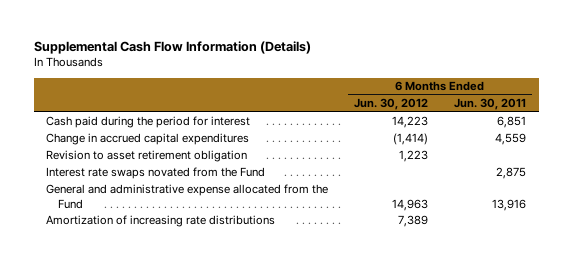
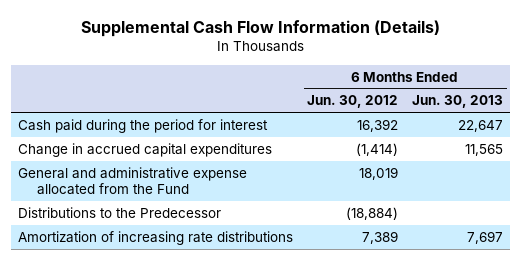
- | 6 Months Ended Jun. 30, 2012 | 6 Months Ended Jun. 30, 2011
+ | 6 Months Ended Jun. 30, 2012 | 6 Months Ended Jun. 30, 2013
- Cash paid during the period for interest | 14,223 | 6,851
+ Cash paid during the period for interest | 16,392 | 22,647
- Revision to asset retirement obligation | 1,223 |
- Interest rate swaps novated from the Fund | | 2,875
- General and administrative expense allocated from the Fund | 14,963 | 13,916
+ General and administrative expense allocated from the Fund | 18,019 |
+ Distributions to the Predecessor | (18,884) |

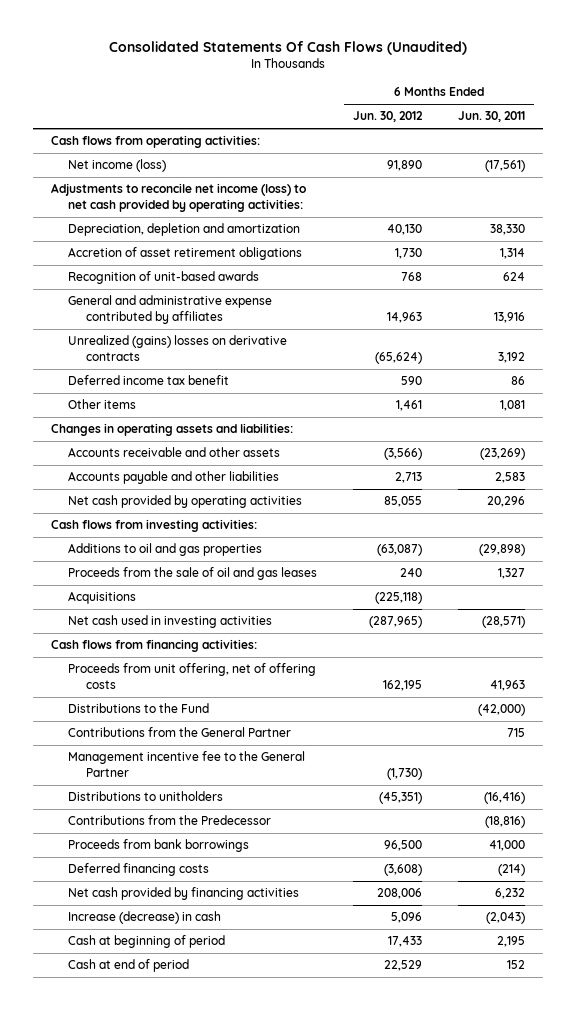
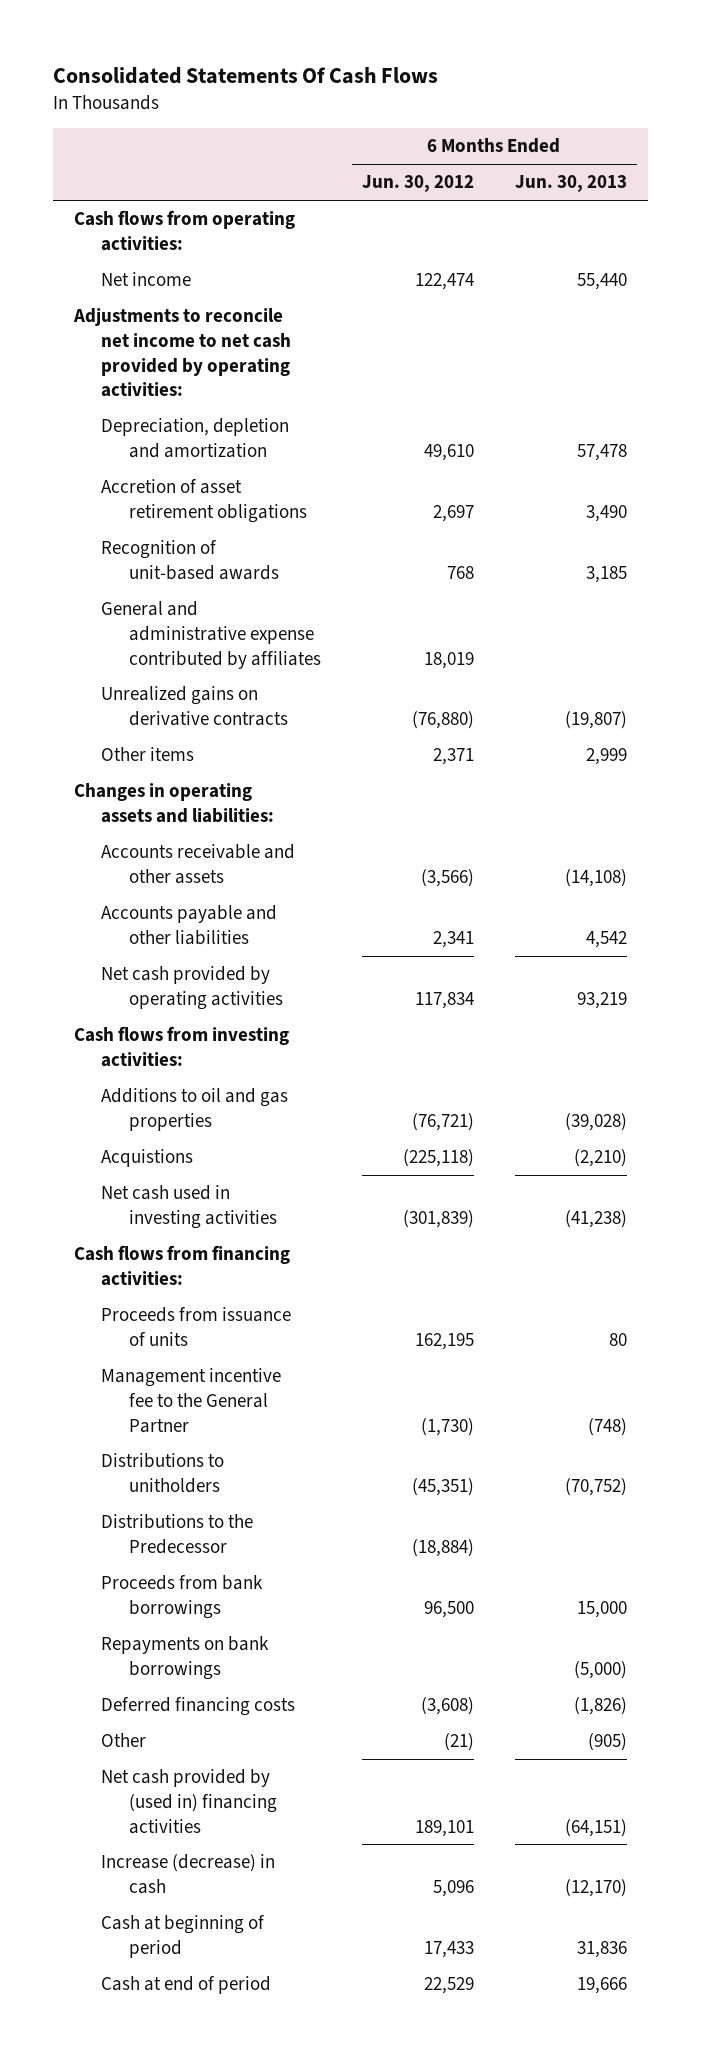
- Consolidated Statements Of Cash Flows (Unaudited)
+ Consolidated Statements Of Cash Flows
- | 6 Months Ended Jun. 30, 2012 | 6 Months Ended Jun. 30, 2011
+ | 6 Months Ended Jun. 30, 2012 | 6 Months Ended Jun. 30, 2013
- Net income (loss) | 91,890 | (17,561)
- Adjustments to reconcile net income (loss) to net cash provided by operating activities:
- Depreciation, depletion and amortization | 40,130 | 38,330
- Accretion of asset retirement obligations | 1,730 | 1,314
+ Net income | 122,474 | 55,440
+ Adjustments to reconcile net income to net cash provided by operating activities:
+ Depreciation, depletion and amortization | 49,610 | 57,478
+ Accretion of asset retirement obligations | 2,697 | 3,490
- General and administrative expense contributed by affiliates | 14,963 | 13,916
- Unrealized (gains) losses on derivative contracts | (65,624) | 3,192
- Deferred income tax benefit | 590 | 86
- Other items | 1,461 | 1,081
+ General and administrative expense contributed by affiliates | 18,019 |
+ Unrealized gains on derivative contracts | (76,880) | (19,807)
+ Other items | 2,371 | 2,999
- Accounts payable and other liabilities | 2,713 | 2,583
- Net cash provided by operating activities | 85,055 | 20,296
+ Accounts payable and other liabilities | 2,341 | 4,542
+ Net cash provided by operating activities | 117,834 | 93,219
- Additions to oil and gas properties | (63,087) | (29,898)
- Proceeds from the sale of oil and gas leases | 240 | 1,327
- Acquisitions | (225,118) |
- Net cash used in investing activities | (287,965) | (28,571)
+ Additions to oil and gas properties | (76,721) | (39,028)
+ Acquistions | (225,118) | (2,210)
+ Net cash used in investing activities | (301,839) | (41,238)
- Proceeds from unit offering, net of offering costs | 162,195 | 41,963
- Distributions to the Fund | | (42,000)
- Contributions from the General Partner | | 715
+ Proceeds from issuance of units | 162,195 | 80
- Contributions from the Predecessor | | (18,816)
+ Distributions to the Predecessor | (18,884) |
+ Repayments on bank borrowings | | (5,000)
- Net cash provided by financing activities | 208,006 | 6,232
+ Other | (21) | (905)
+ Net cash provided by (used in) financing activities | 189,101 | (64,151)

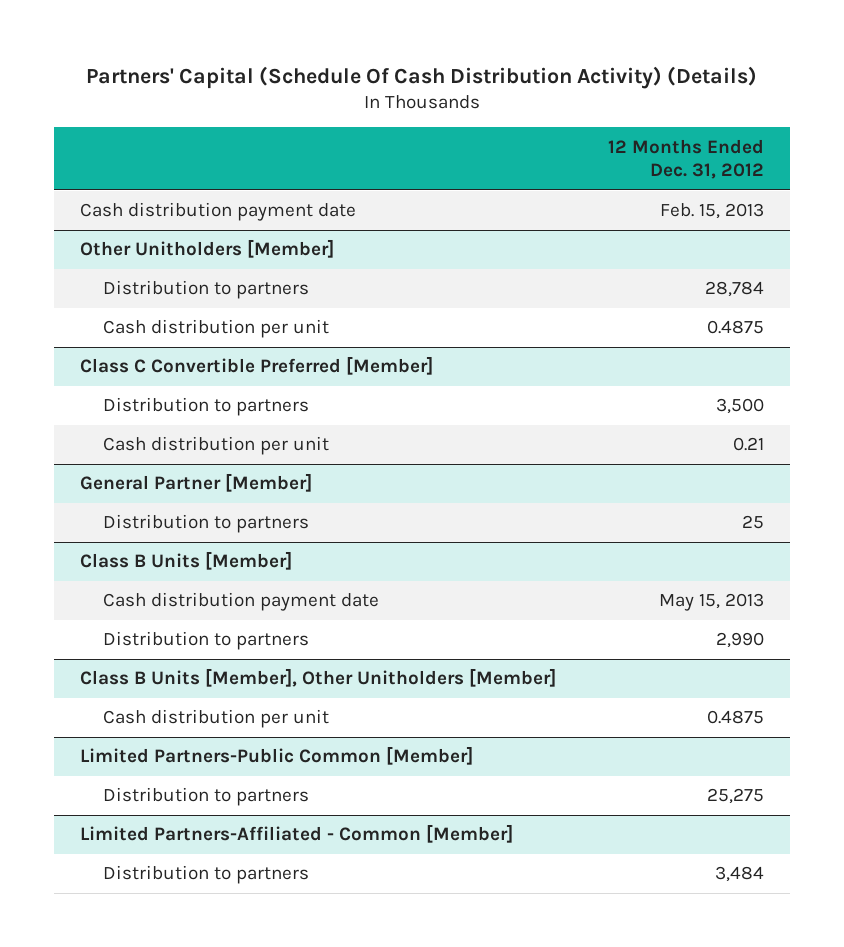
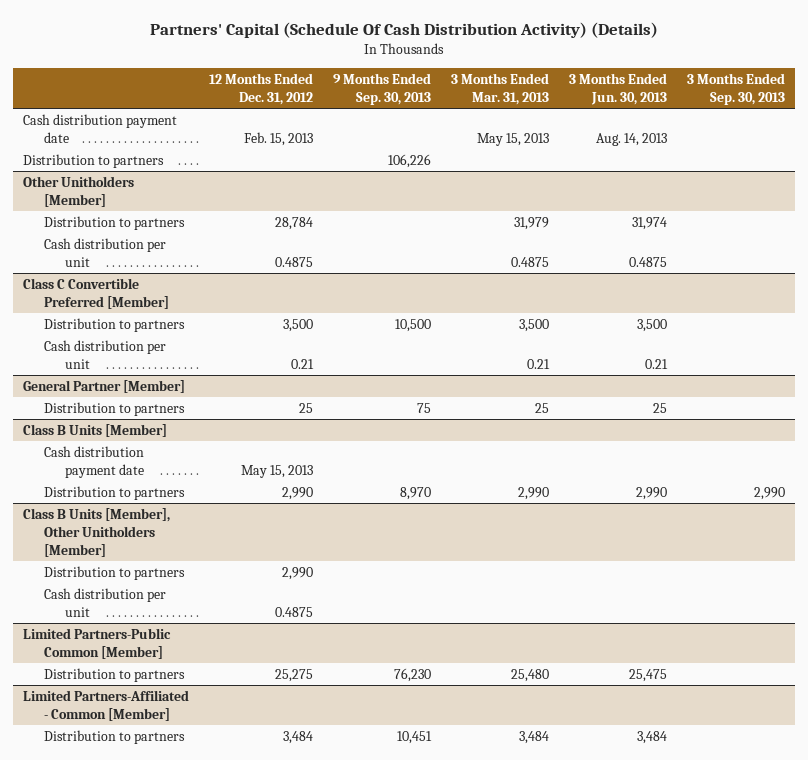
- | 12 Months Ended Dec. 31, 2012
+ | 12 Months Ended Dec. 31, 2012 | 9 Months Ended Sep. 30, 2013 | 3 Months Ended Mar. 31, 2013 | 3 Months Ended Jun. 30, 2013 | 3 Months Ended Sep. 30, 2013
+ Distribution to partners | | 106,226 | | |
@ Class B Units [Member], Other Unitholders [Member]
+ Distribution to partners | 2,990 | | | |

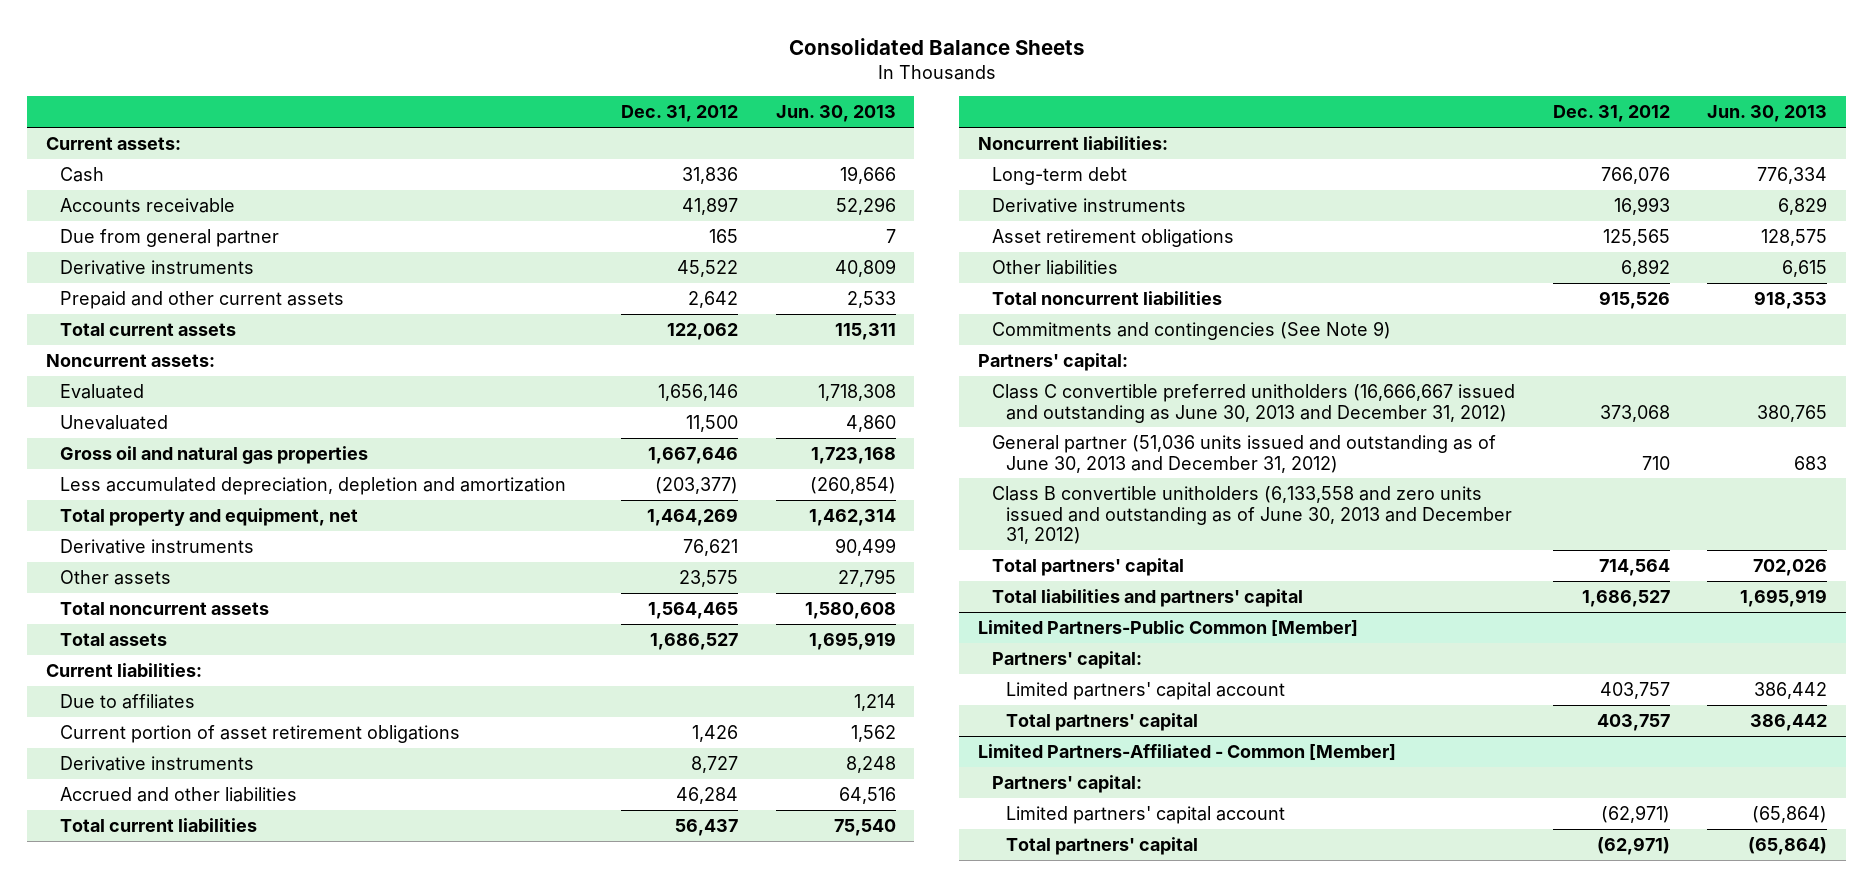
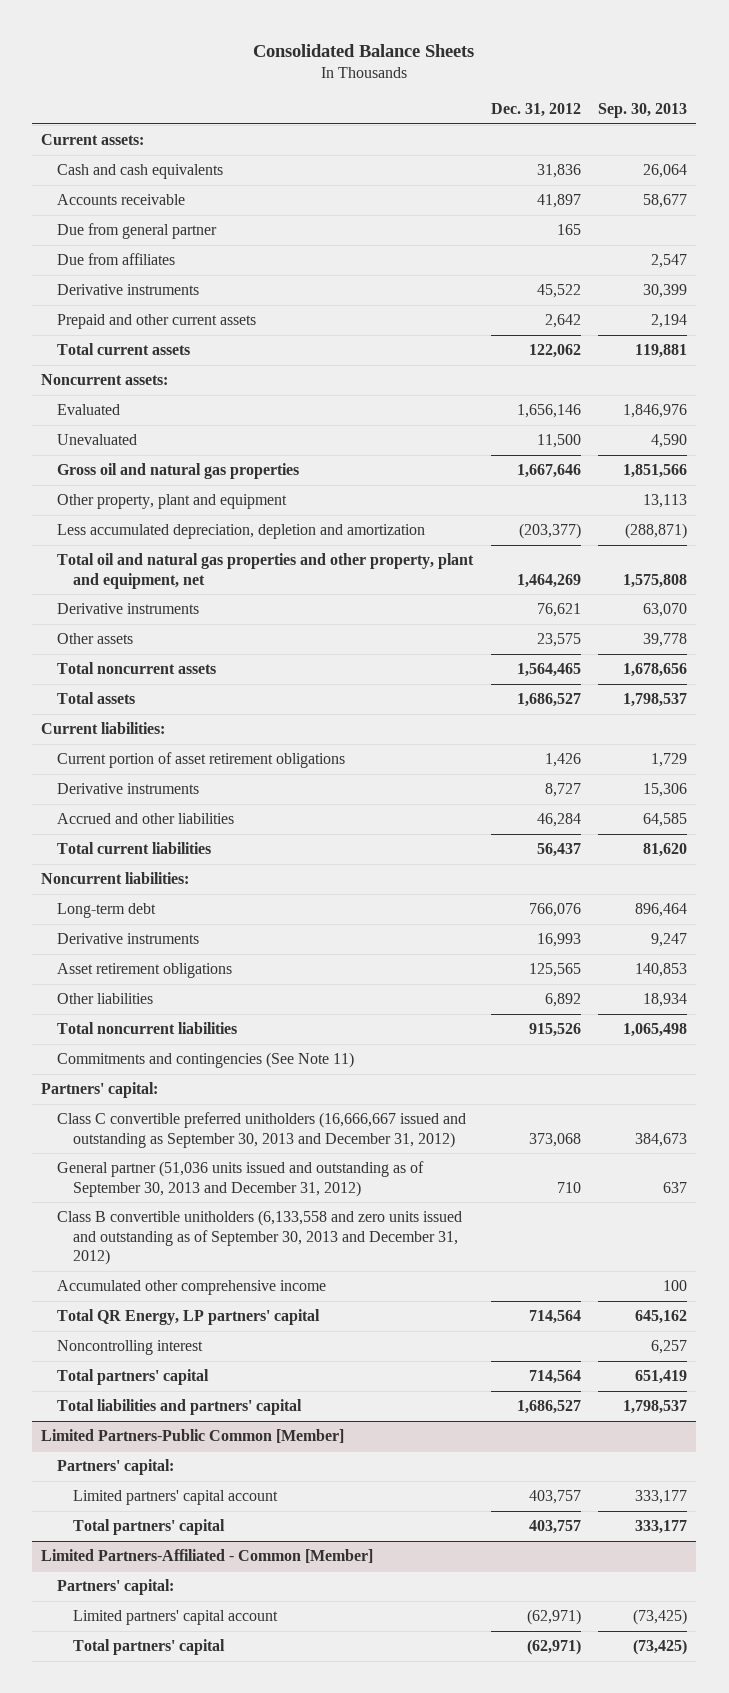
- | Dec. 31, 2012 | Jun. 30, 2013
+ | Dec. 31, 2012 | Sep. 30, 2013
- Cash | 31,836 | 19,666
+ Cash and cash equivalents | 31,836 | 26,064
+ Due from affiliates | | 2,547
+ Other property, plant and equipment | | 13,113
- Total property and equipment, net | 1,464,269 | 1,462,314
+ Total oil and natural gas properties and other property, plant and equipment, net | 1,464,269 | 1,575,808
- Due to affiliates | | 1,214
- Commitments and contingencies (See Note 9)
+ Commitments and contingencies (See Note 11)
- Class C convertible preferred unitholders (16,666,667 issued and outstanding as June 30, 2013 and December 31, 2012) | 373,068 | 380,765
- General partner (51,036 units issued and outstanding as of June 30, 2013 and December 31, 2012) | 710 | 683
- Class B convertible unitholders (6,133,558 and zero units issued and outstanding as of June 30, 2013 and December 31, 2012)
+ Class C convertible preferred unitholders (16,666,667 issued and outstanding as September 30, 2013 and December 31, 2012) | 373,068 | 384,673
+ General partner (51,036 units issued and outstanding as of September 30, 2013 and December 31, 2012) | 710 | 637
+ Class B convertible unitholders (6,133,558 and zero units issued and outstanding as of September 30, 2013 and December 31, 2012)
+ Accumulated other comprehensive income | | 100
+ Total QR Energy, LP partners' capital | 714,564 | 645,162
+ Noncontrolling interest | | 6,257

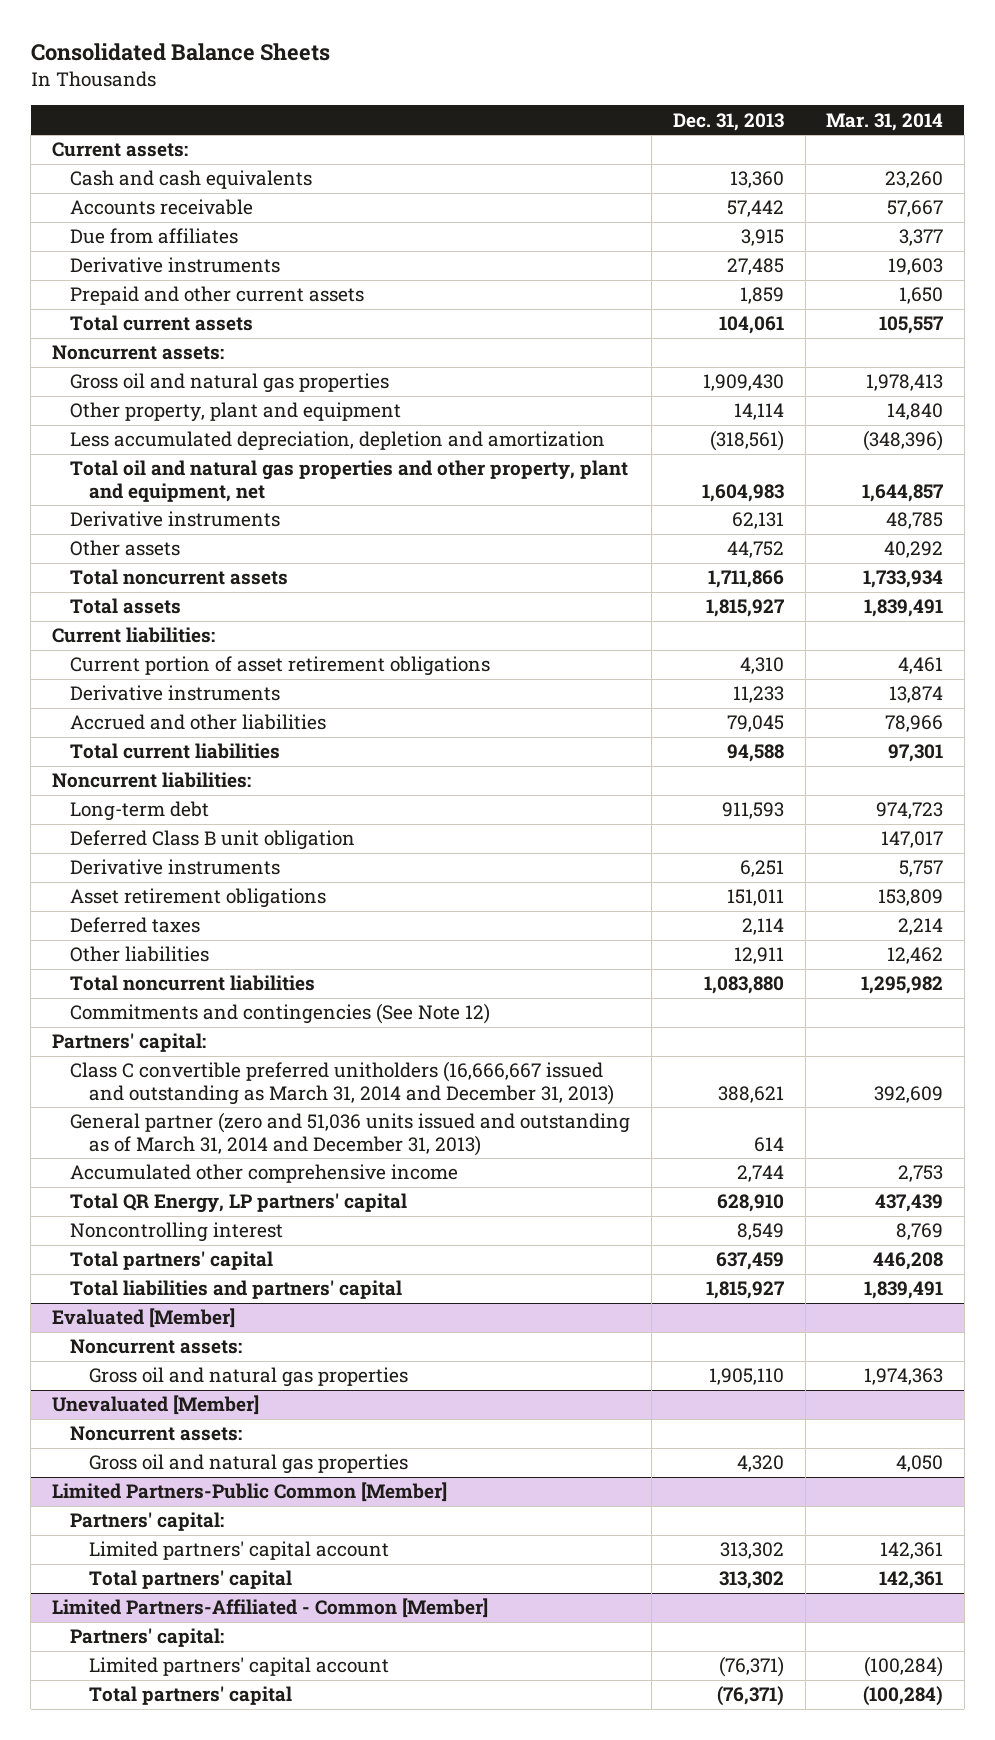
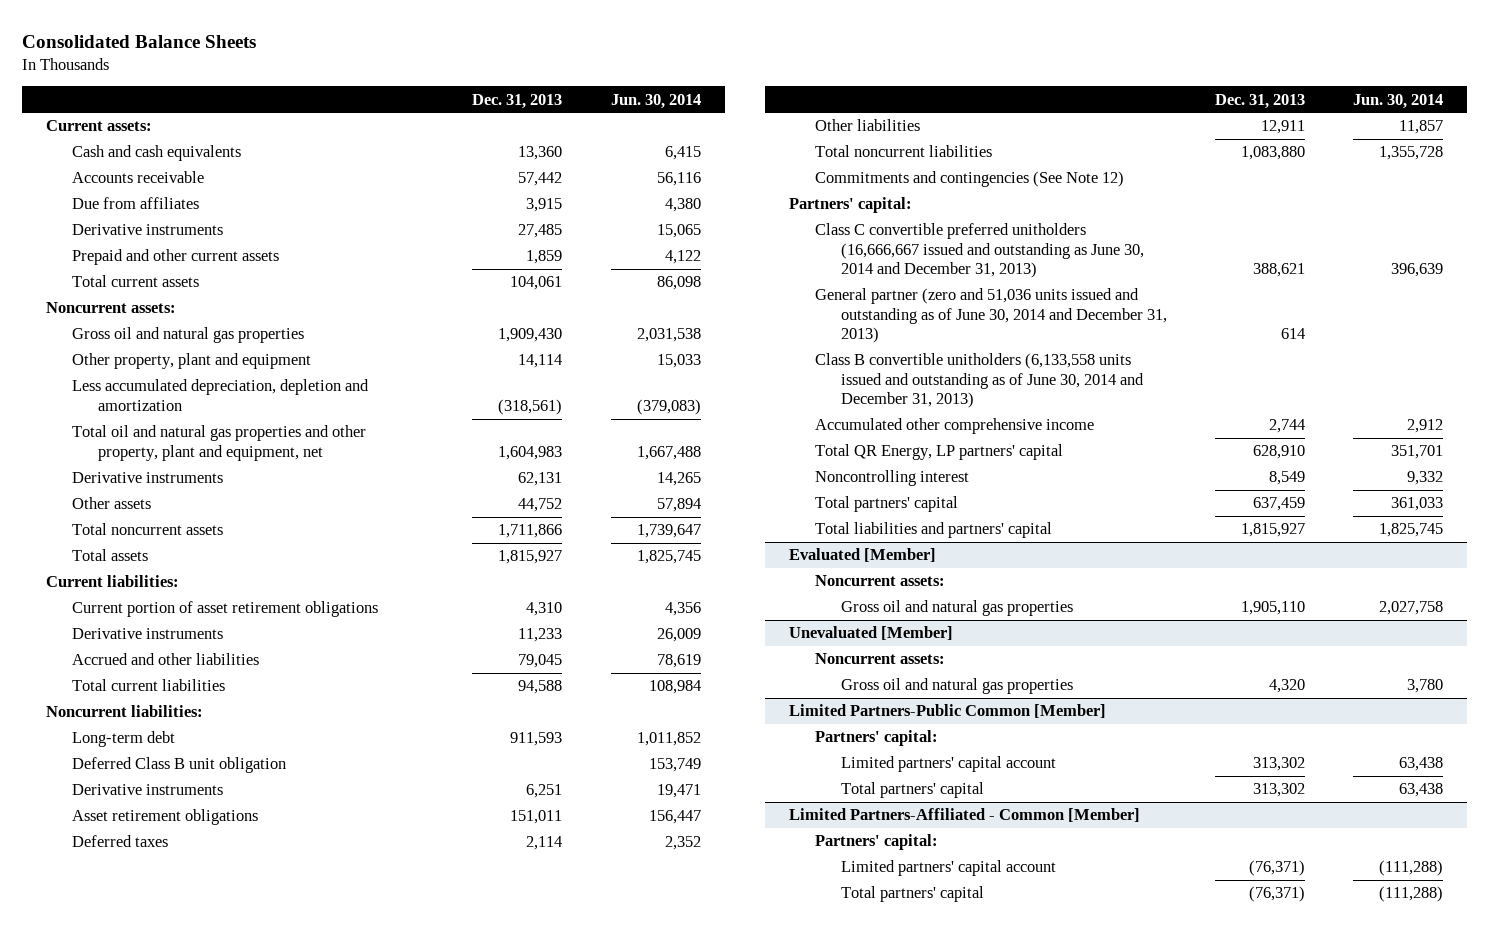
- | Dec. 31, 2013 | Mar. 31, 2014
+ | Dec. 31, 2013 | Jun. 30, 2014
- Class C convertible preferred unitholders (16,666,667 issued and outstanding as March 31, 2014 and December 31, 2013) | 388,621 | 392,609
- General partner (zero and 51,036 units issued and outstanding as of March 31, 2014 and December 31, 2013) | 614 |
+ Class C convertible preferred unitholders (16,666,667 issued and outstanding as June 30, 2014 and December 31, 2013) | 388,621 | 396,639
+ General partner (zero and 51,036 units issued and outstanding as of June 30, 2014 and December 31, 2013) | 614 |
+ Class B convertible unitholders (6,133,558 units issued and outstanding as of June 30, 2014 and December 31, 2013)

